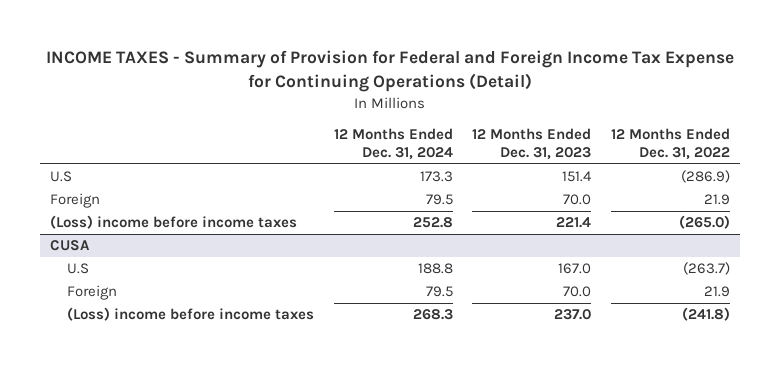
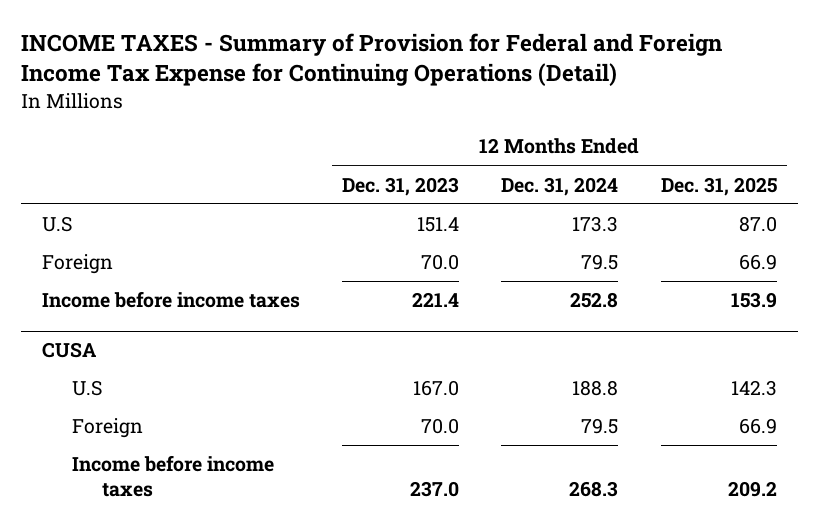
- | 12 Months Ended Dec. 31, 2024 | 12 Months Ended Dec. 31, 2023 | 12 Months Ended Dec. 31, 2022
+ | 12 Months Ended Dec. 31, 2023 | 12 Months Ended Dec. 31, 2024 | 12 Months Ended Dec. 31, 2025
- (Loss) income before income taxes | 252.8 | 221.4 | (265.0)
+ Income before income taxes | 221.4 | 252.8 | 153.9
@ CUSA
- (Loss) income before income taxes | 268.3 | 237.0 | (241.8)
+ Income before income taxes | 237.0 | 268.3 | 209.2

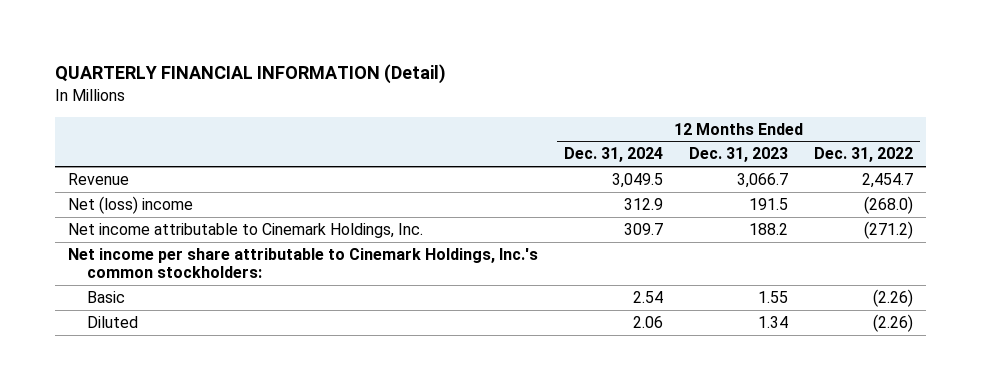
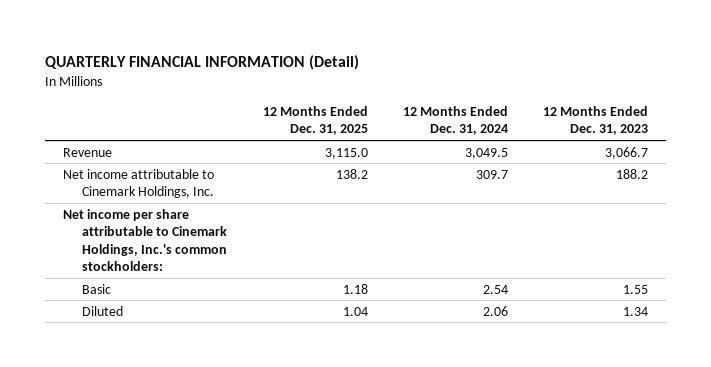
- | 12 Months Ended Dec. 31, 2024 | 12 Months Ended Dec. 31, 2023 | 12 Months Ended Dec. 31, 2022
+ | 12 Months Ended Dec. 31, 2025 | 12 Months Ended Dec. 31, 2024 | 12 Months Ended Dec. 31, 2023
- Net (loss) income | 312.9 | 191.5 | (268.0)

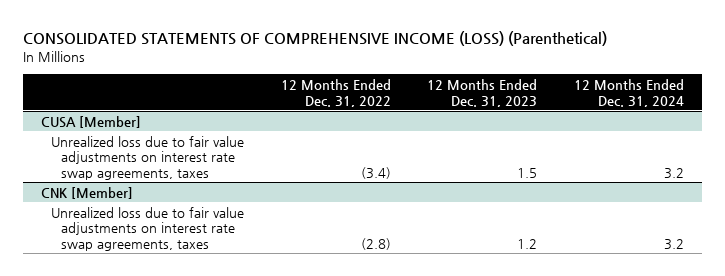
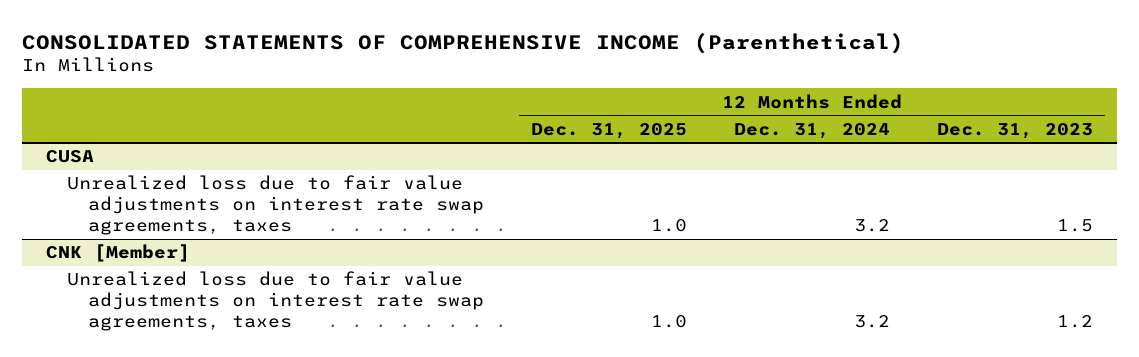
- CONSOLIDATED STATEMENTS OF COMPREHENSIVE INCOME (LOSS) (Parenthetical)
+ CONSOLIDATED STATEMENTS OF COMPREHENSIVE INCOME (Parenthetical)
- | 12 Months Ended Dec. 31, 2022 | 12 Months Ended Dec. 31, 2023 | 12 Months Ended Dec. 31, 2024
+ | 12 Months Ended Dec. 31, 2025 | 12 Months Ended Dec. 31, 2024 | 12 Months Ended Dec. 31, 2023
- CUSA [Member]
+ CUSA

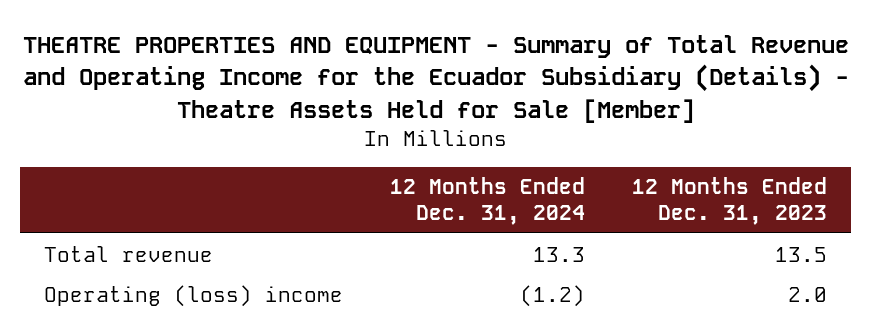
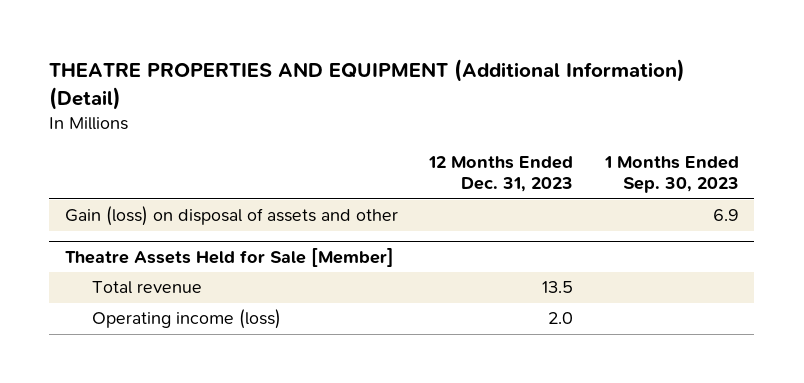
- THEATRE PROPERTIES AND EQUIPMENT - Summary of Total Revenue and Operating Income for the Ecuador Subsidiary (Details) - Theatre Assets Held for Sale [Member]
+ THEATRE PROPERTIES AND EQUIPMENT (Additional Information) (Detail)
- | 12 Months Ended Dec. 31, 2024 | 12 Months Ended Dec. 31, 2023
+ | 12 Months Ended Dec. 31, 2023 | 1 Months Ended Sep. 30, 2023
+ Gain (loss) on disposal of assets and other | | 6.9
+ Theatre Assets Held for Sale [Member]
- Operating (loss) income | (1.2) | 2.0
+ Operating income (loss) | 2.0 |

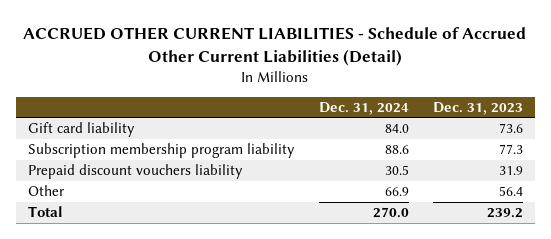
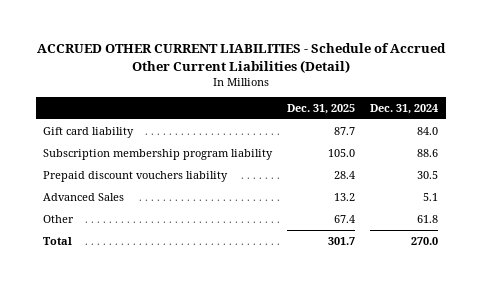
- | Dec. 31, 2024 | Dec. 31, 2023
+ | Dec. 31, 2025 | Dec. 31, 2024
- Other | 66.9 | 56.4
+ Advanced Sales | 13.2 | 5.1
+ Other | 67.4 | 61.8

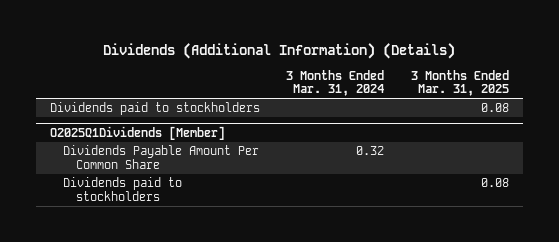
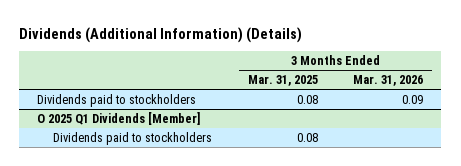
- | 3 Months Ended Mar. 31, 2024 | 3 Months Ended Mar. 31, 2025
+ | 3 Months Ended Mar. 31, 2025 | 3 Months Ended Mar. 31, 2026
- O2025Q1Dividends [Member]
- Dividends Payable Amount Per Common Share | 0.32 |
+ O 2025 Q1 Dividends [Member]

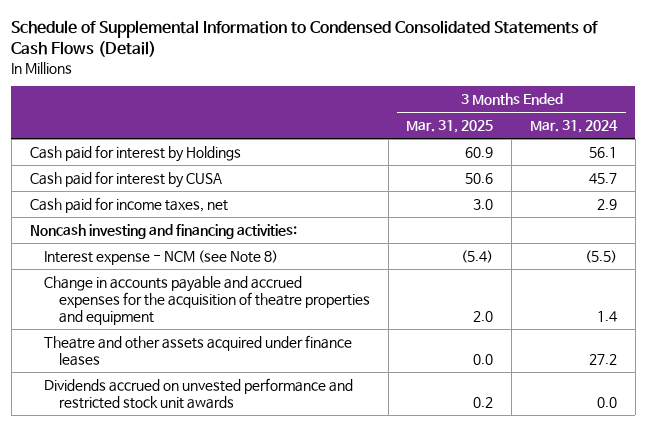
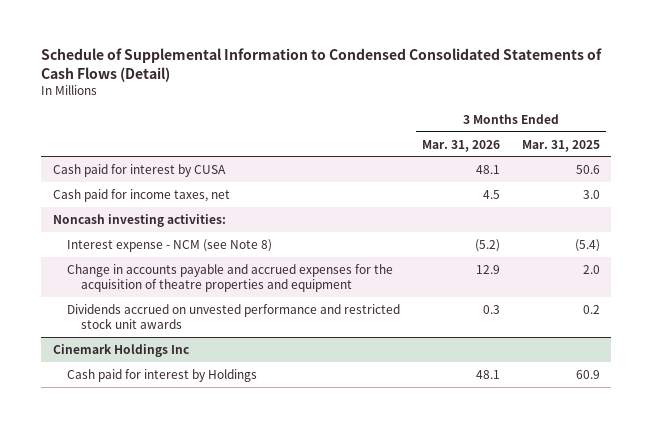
- | 3 Months Ended Mar. 31, 2025 | 3 Months Ended Mar. 31, 2024
+ | 3 Months Ended Mar. 31, 2026 | 3 Months Ended Mar. 31, 2025
- Cash paid for interest by Holdings | 60.9 | 56.1
- Noncash investing and financing activities:
+ Noncash investing activities:
- Theatre and other assets acquired under finance leases | 0.0 | 27.2
+ Cinemark Holdings Inc
+ Cash paid for interest by Holdings | 48.1 | 60.9

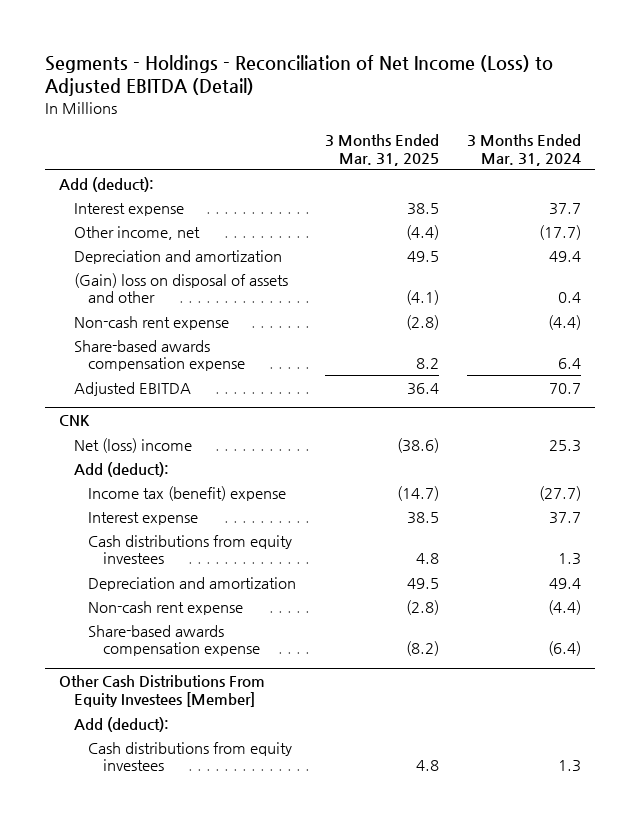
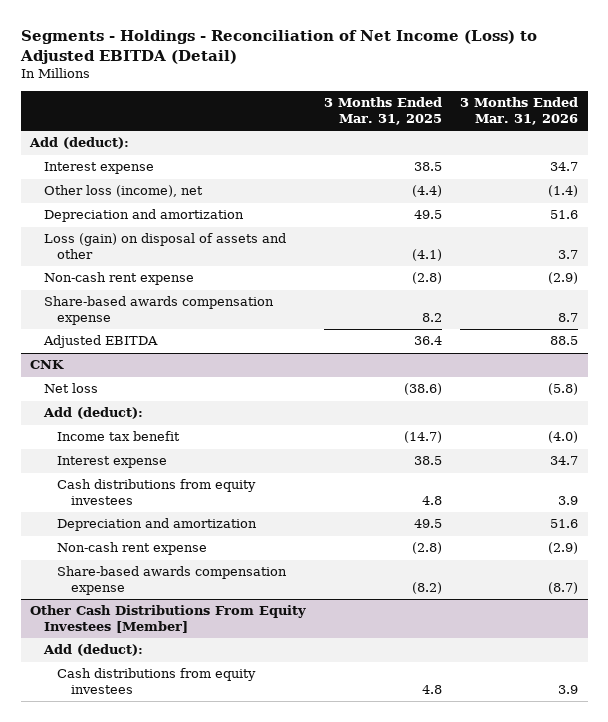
- | 3 Months Ended Mar. 31, 2025 | 3 Months Ended Mar. 31, 2024
+ | 3 Months Ended Mar. 31, 2025 | 3 Months Ended Mar. 31, 2026
- Other income, net | (4.4) | (17.7)
+ Other loss (income), net | (4.4) | (1.4)
- (Gain) loss on disposal of assets and other | (4.1) | 0.4
+ Loss (gain) on disposal of assets and other | (4.1) | 3.7
@ CNK
- Net (loss) income | (38.6) | 25.3
+ Net loss | (38.6) | (5.8)
- Income tax (benefit) expense | (14.7) | (27.7)
+ Income tax benefit | (14.7) | (4.0)

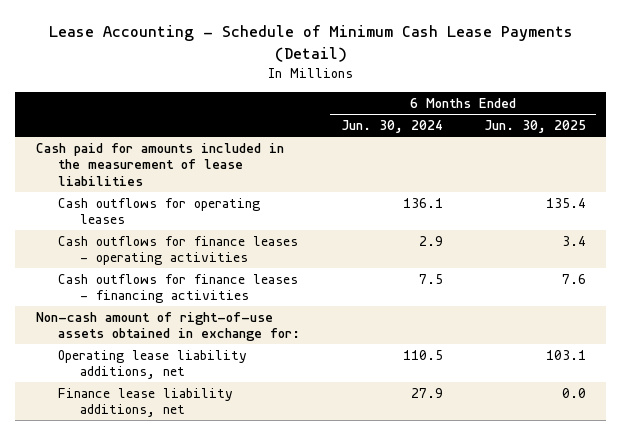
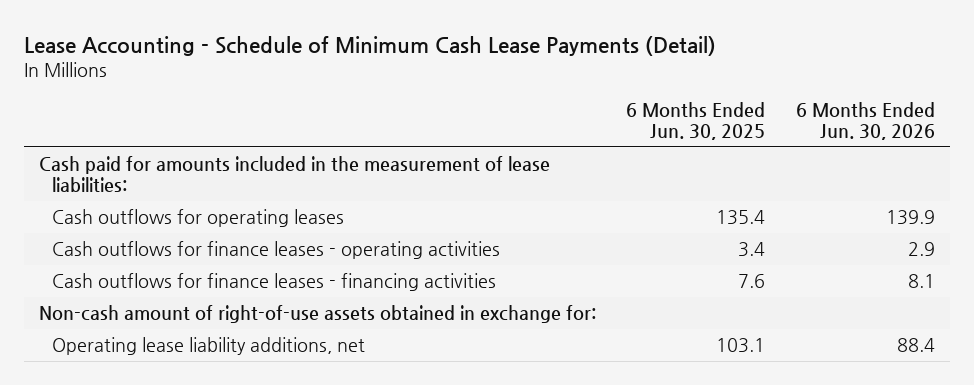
- | 6 Months Ended Jun. 30, 2024 | 6 Months Ended Jun. 30, 2025
+ | 6 Months Ended Jun. 30, 2025 | 6 Months Ended Jun. 30, 2026
- Cash paid for amounts included in the measurement of lease liabilities
+ Cash paid for amounts included in the measurement of lease liabilities:
- Finance lease liability additions, net | 27.9 | 0.0

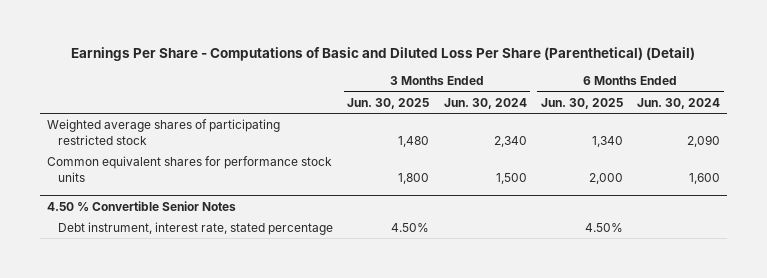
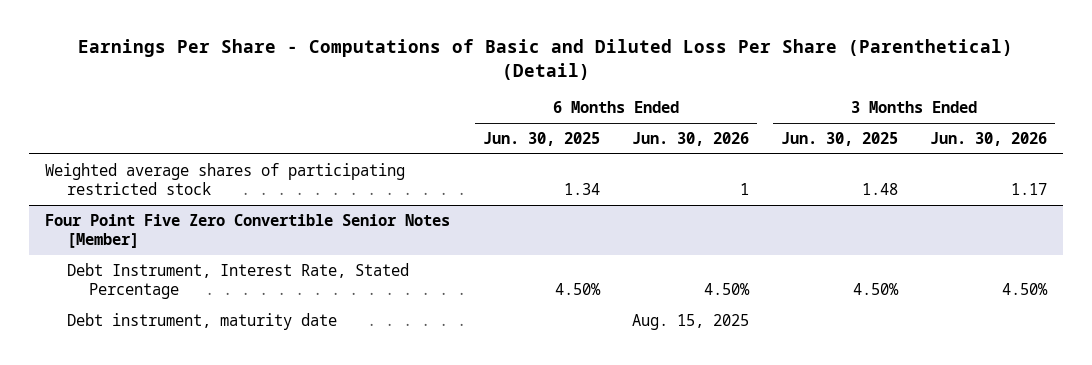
- | 3 Months Ended Jun. 30, 2025 | 3 Months Ended Jun. 30, 2024 | 6 Months Ended Jun. 30, 2025 | 6 Months Ended Jun. 30, 2024
+ | 6 Months Ended Jun. 30, 2025 | 6 Months Ended Jun. 30, 2026 | 3 Months Ended Jun. 30, 2025 | 3 Months Ended Jun. 30, 2026
- Weighted average shares of participating restricted stock | 1,480 | 2,340 | 1,340 | 2,090
- Common equivalent shares for performance stock units | 1,800 | 1,500 | 2,000 | 1,600
- 4.50 % Convertible Senior Notes
- Debt instrument, interest rate, stated percentage | 4.50% | | 4.50% |
+ Weighted average shares of participating restricted stock | 1.34 | 1 | 1.48 | 1.17
+ Four Point Five Zero Convertible Senior Notes [Member]
+ Debt Instrument, Interest Rate, Stated Percentage | 4.50% | 4.50% | 4.50% | 4.50%
+ Debt instrument, maturity date | | Aug. 15, 2025 | |

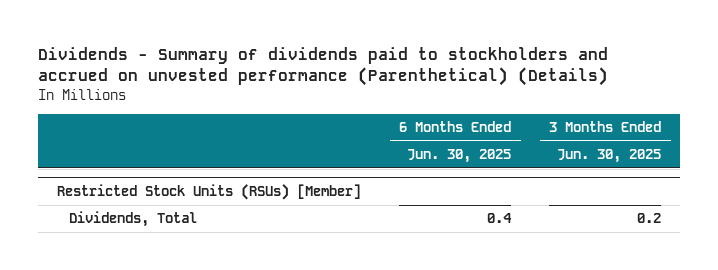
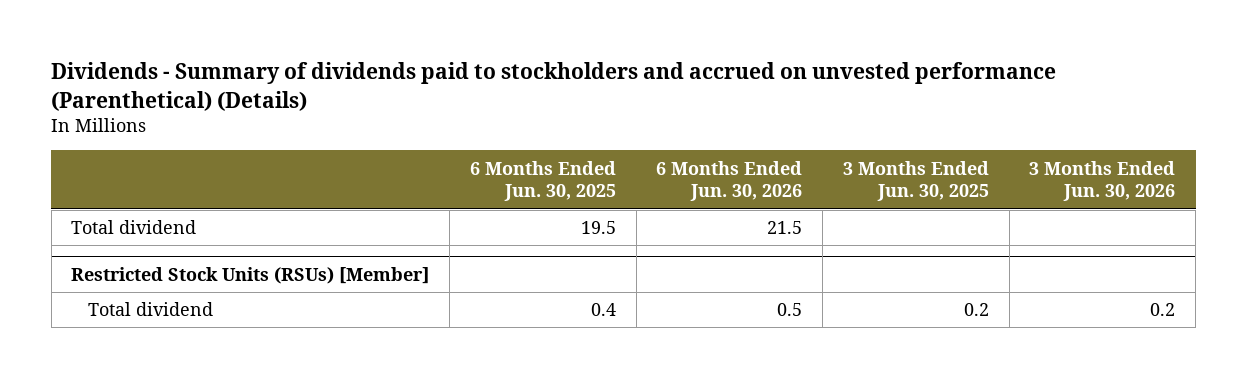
- | 6 Months Ended Jun. 30, 2025 | 3 Months Ended Jun. 30, 2025
+ | 6 Months Ended Jun. 30, 2025 | 6 Months Ended Jun. 30, 2026 | 3 Months Ended Jun. 30, 2025 | 3 Months Ended Jun. 30, 2026
+ Total dividend | 19.5 | 21.5 | |
@ Restricted Stock Units (RSUs) [Member]
- Dividends, Total | 0.4 | 0.2
+ Total dividend | 0.4 | 0.5 | 0.2 | 0.2

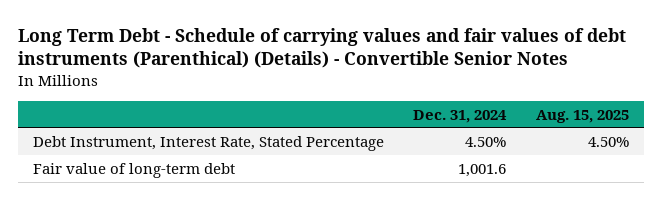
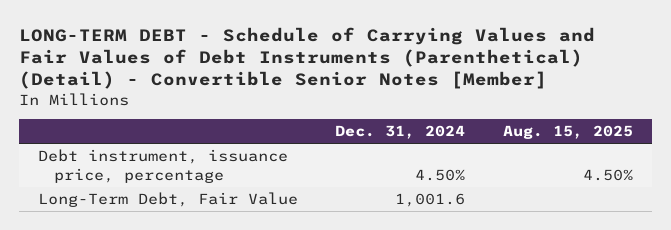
- Long Term Debt - Schedule of carrying values and fair values of debt instruments (Parenthical) (Details) - Convertible Senior Notes
+ LONG-TERM DEBT - Schedule of Carrying Values and Fair Values of Debt Instruments (Parenthetical) (Detail) - Convertible Senior Notes [Member]
- Debt Instrument, Interest Rate, Stated Percentage | 4.50% | 4.50%
- Fair value of long-term debt | 1,001.6 |
+ Debt instrument, issuance price, percentage | 4.50% | 4.50%
+ Long-Term Debt, Fair Value | 1,001.6 |

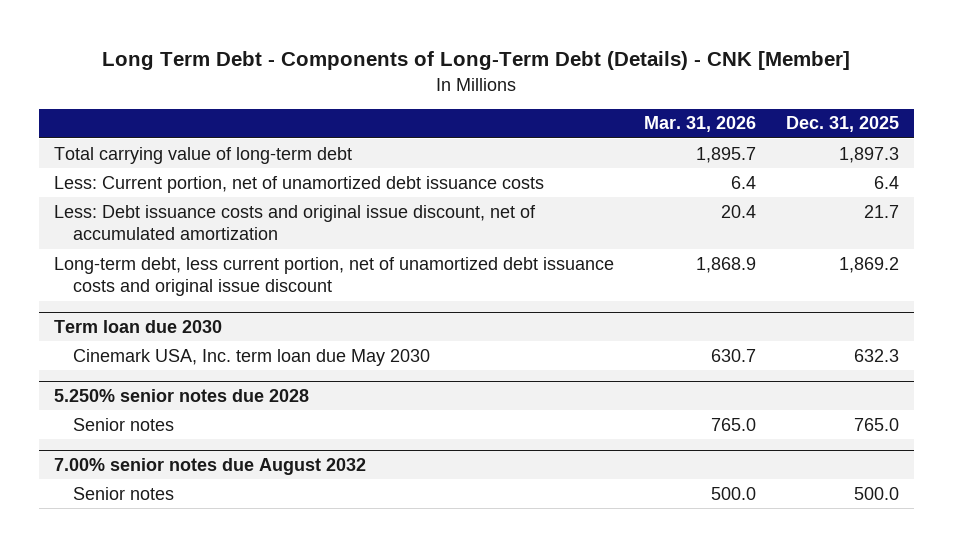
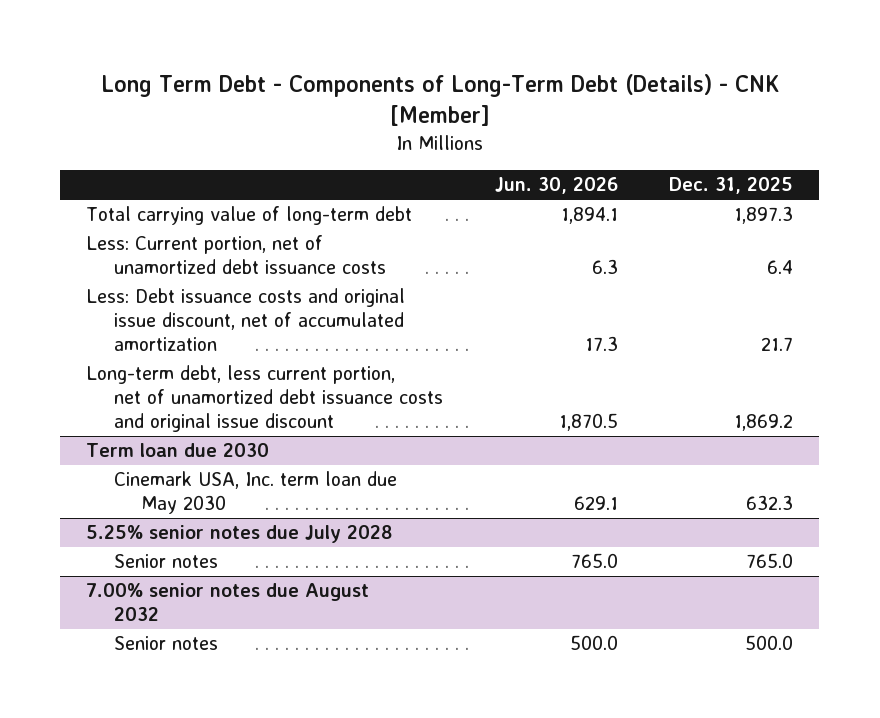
- | Mar. 31, 2026 | Dec. 31, 2025
+ | Jun. 30, 2026 | Dec. 31, 2025
- 5.250% senior notes due 2028
+ 5.25% senior notes due July 2028

